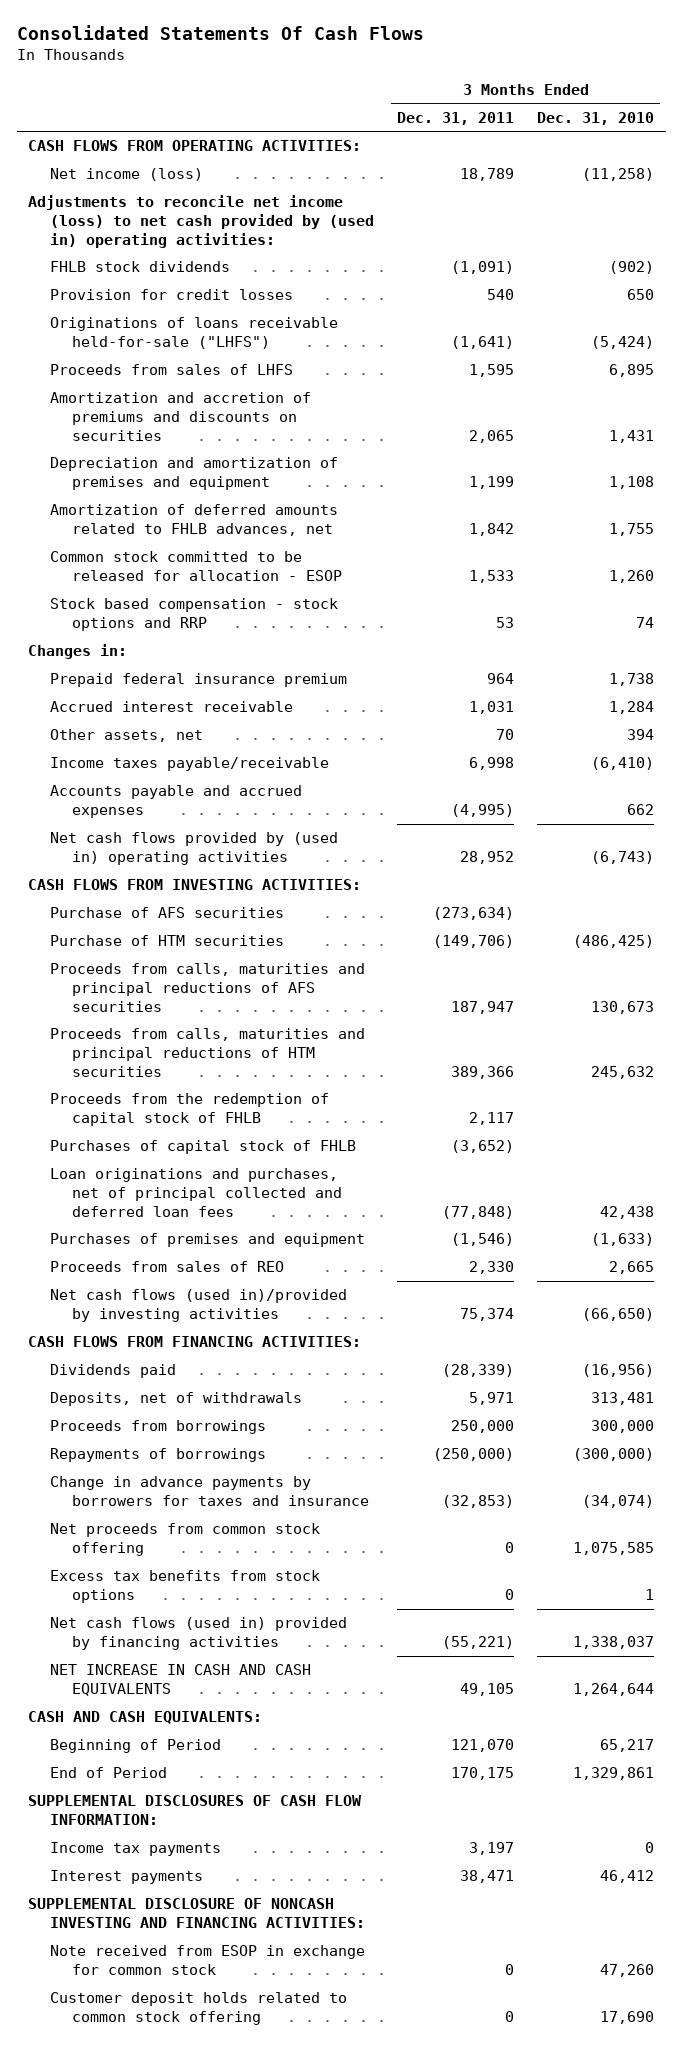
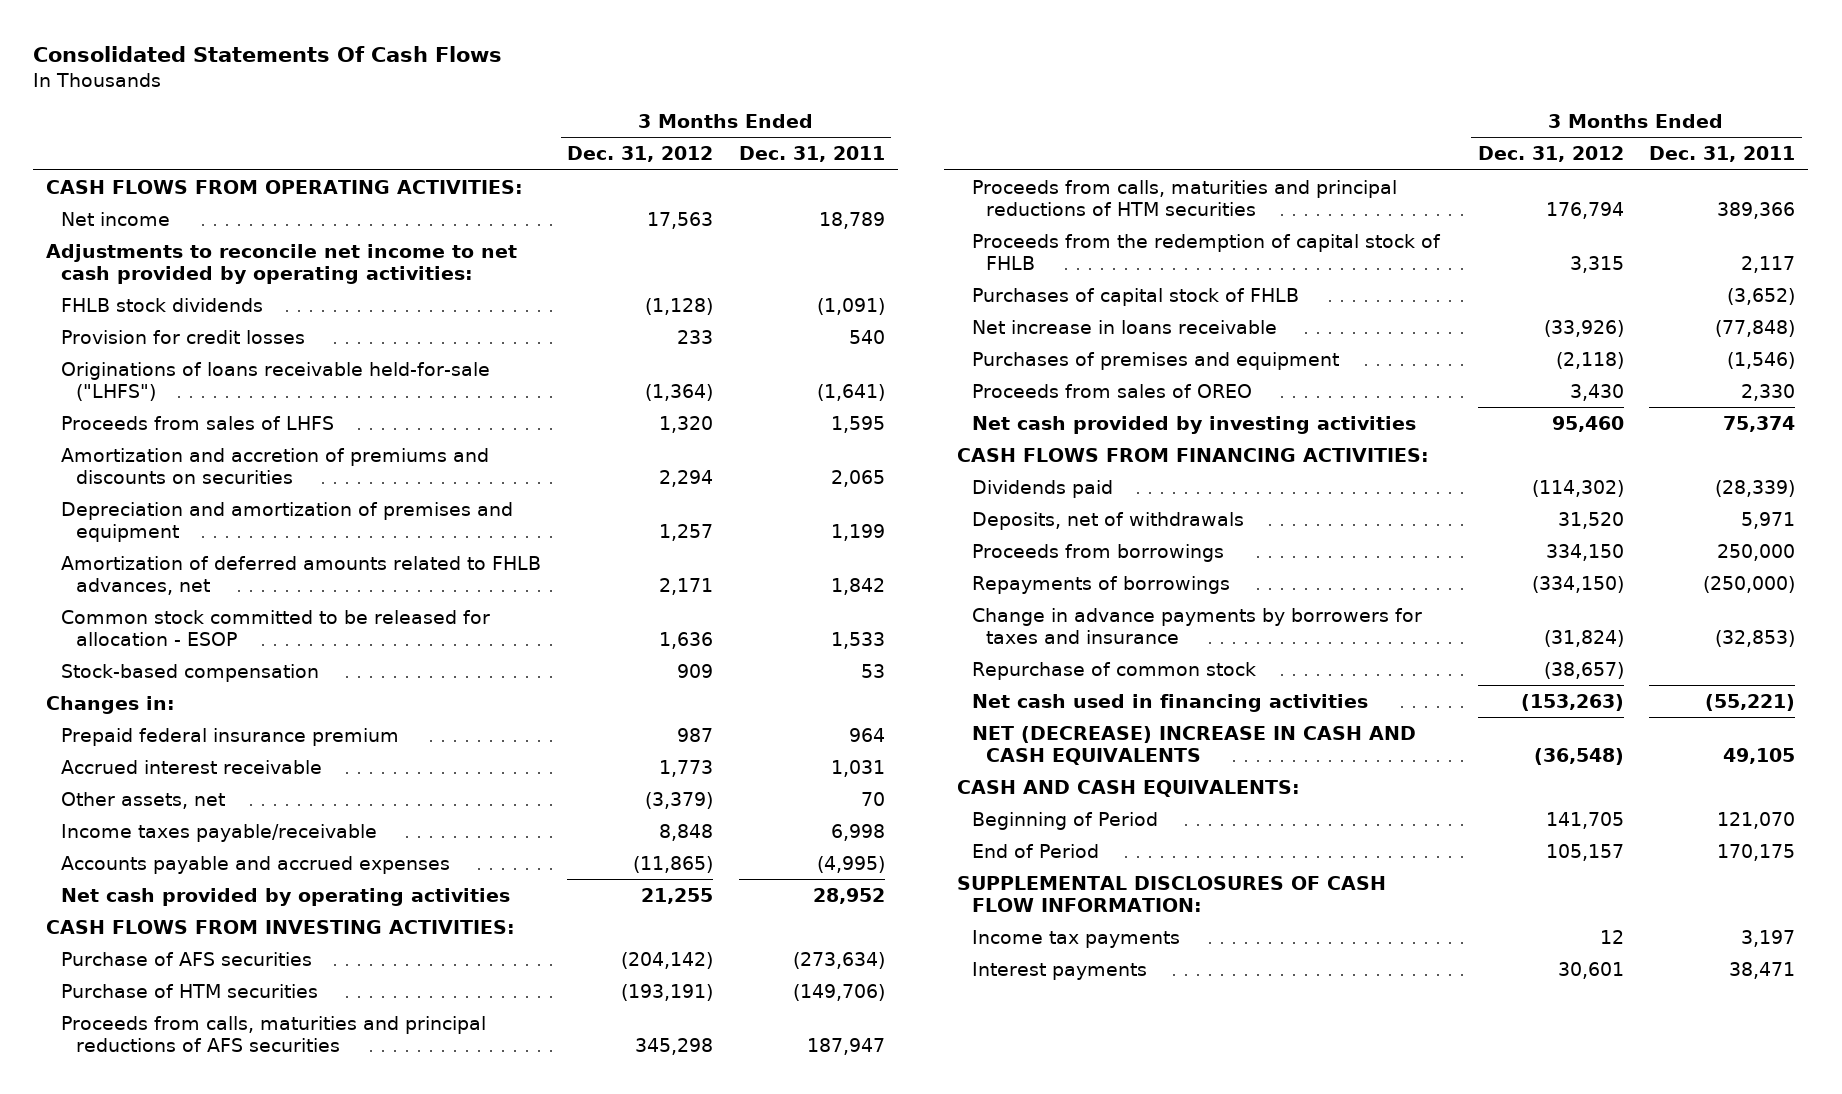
- | 3 Months Ended Dec. 31, 2011 | 3 Months Ended Dec. 31, 2010
+ | 3 Months Ended Dec. 31, 2012 | 3 Months Ended Dec. 31, 2011
- Net income (loss) | 18,789 | (11,258)
- Adjustments to reconcile net income (loss) to net cash provided by (used in) operating activities:
+ Net income | 17,563 | 18,789
+ Adjustments to reconcile net income to net cash provided by operating activities:
- Stock based compensation - stock options and RRP | 53 | 74
+ Stock-based compensation | 909 | 53
- Net cash flows provided by (used in) operating activities | 28,952 | (6,743)
+ Net cash provided by operating activities | 21,255 | 28,952
- Loan originations and purchases, net of principal collected and deferred loan fees | (77,848) | 42,438
+ Net increase in loans receivable | (33,926) | (77,848)
- Proceeds from sales of REO | 2,330 | 2,665
- Net cash flows (used in)/provided by investing activities | 75,374 | (66,650)
+ Proceeds from sales of OREO | 3,430 | 2,330
+ Net cash provided by investing activities | 95,460 | 75,374
- Net proceeds from common stock offering | 0 | 1,075,585
- Excess tax benefits from stock options | 0 | 1
- Net cash flows (used in) provided by financing activities | (55,221) | 1,338,037
- NET INCREASE IN CASH AND CASH EQUIVALENTS | 49,105 | 1,264,644
+ Repurchase of common stock | (38,657) |
+ Net cash used in financing activities | (153,263) | (55,221)
+ NET (DECREASE) INCREASE IN CASH AND CASH EQUIVALENTS | (36,548) | 49,105
- SUPPLEMENTAL DISCLOSURE OF NONCASH INVESTING AND FINANCING ACTIVITIES:
- Note received from ESOP in exchange for common stock | 0 | 47,260
- Customer deposit holds related to common stock offering | 0 | 17,690

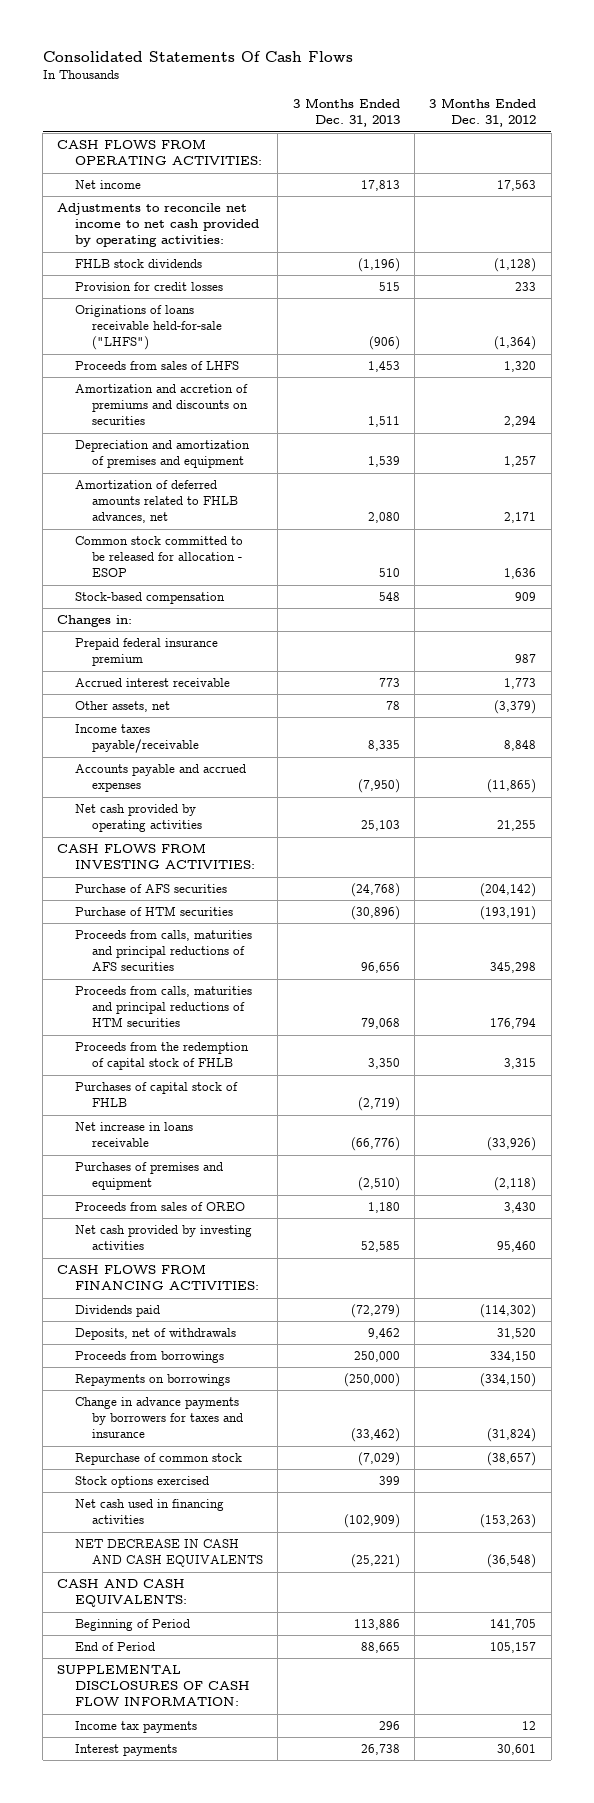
- | 3 Months Ended Dec. 31, 2012 | 3 Months Ended Dec. 31, 2011
+ | 3 Months Ended Dec. 31, 2013 | 3 Months Ended Dec. 31, 2012
- Repayments of borrowings | (334,150) | (250,000)
+ Repayments on borrowings | (250,000) | (334,150)
+ Stock options exercised | 399 |
- NET (DECREASE) INCREASE IN CASH AND CASH EQUIVALENTS | (36,548) | 49,105
+ NET DECREASE IN CASH AND CASH EQUIVALENTS | (25,221) | (36,548)

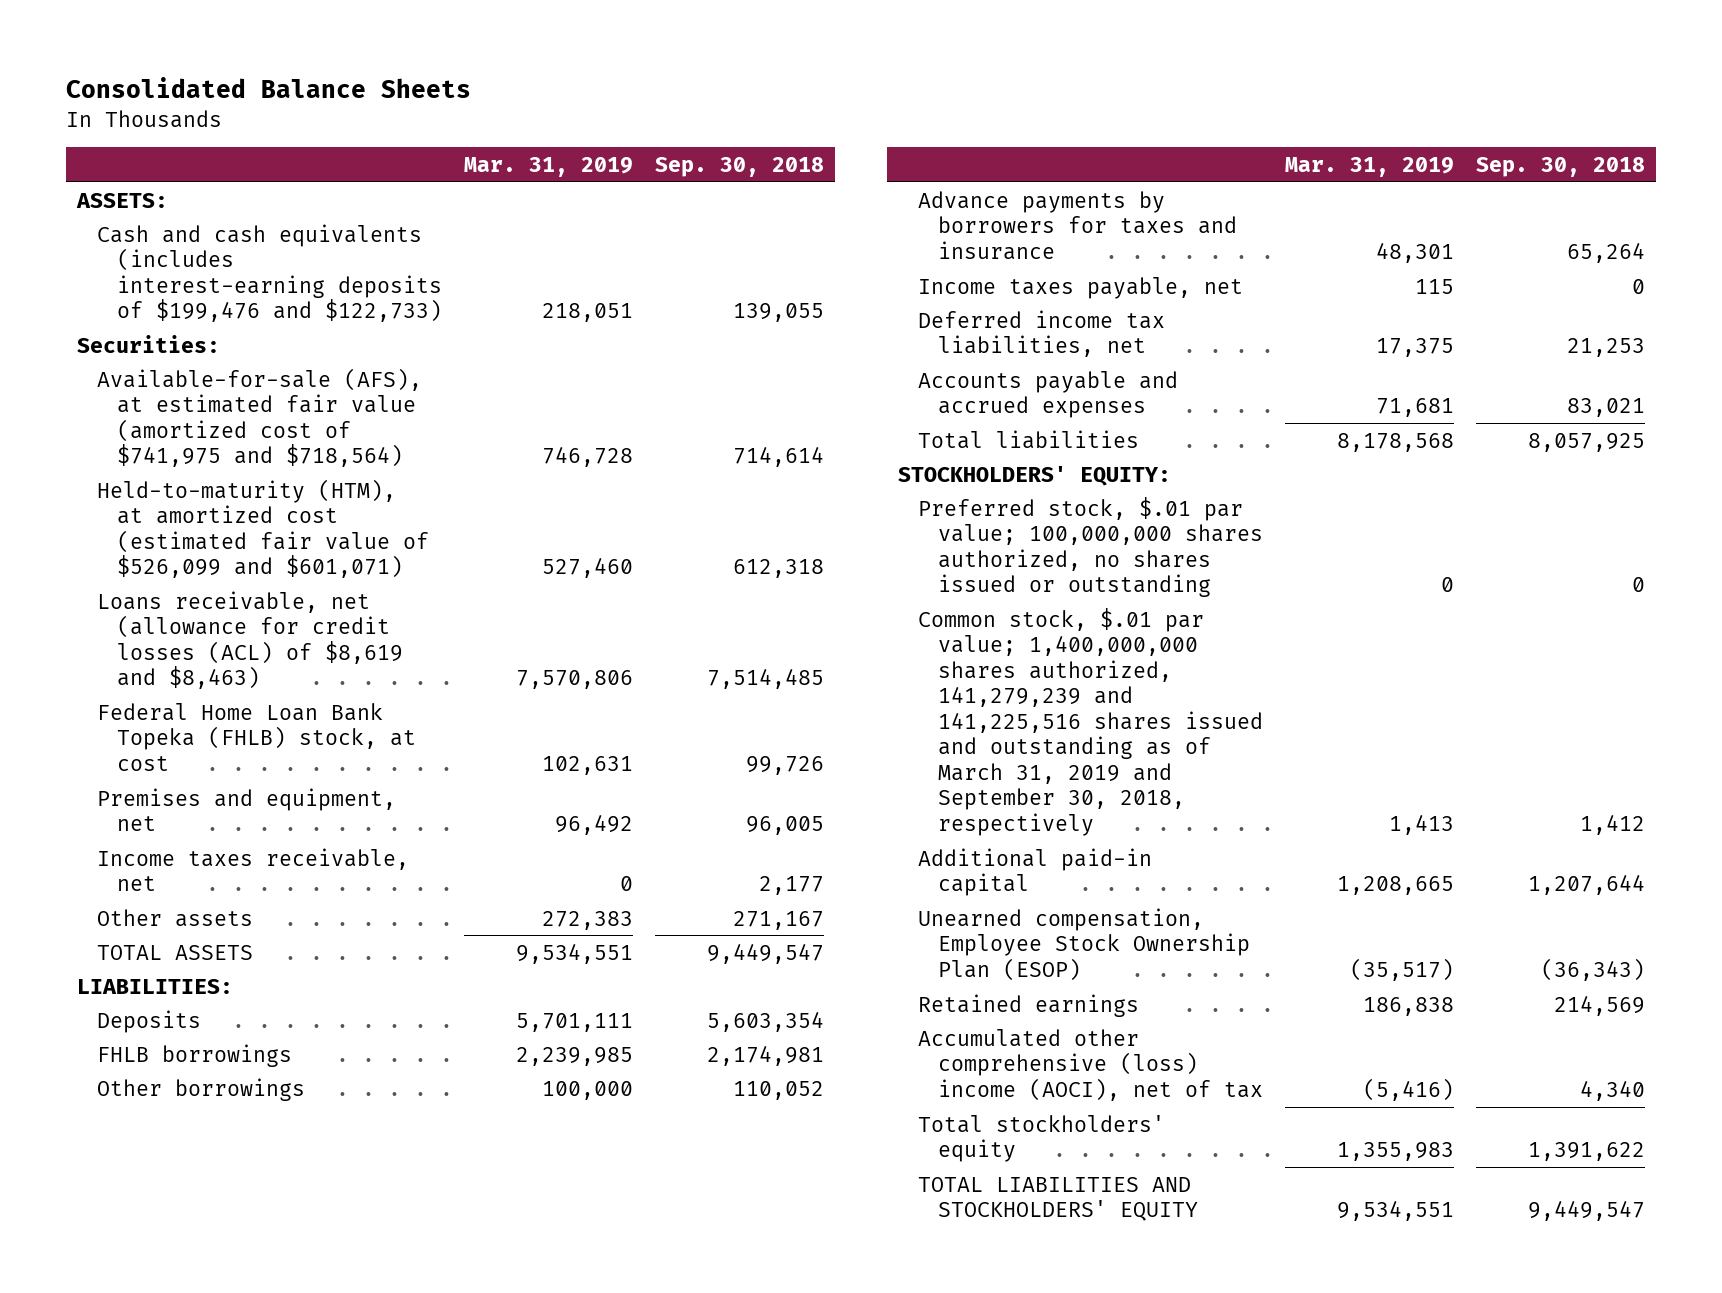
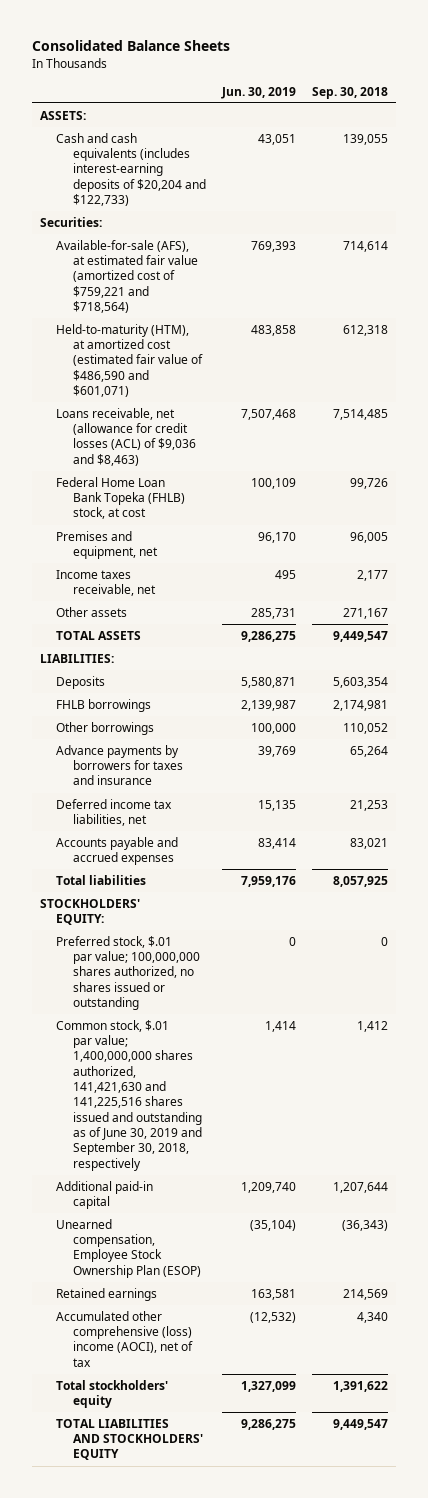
- | Mar. 31, 2019 | Sep. 30, 2018
+ | Jun. 30, 2019 | Sep. 30, 2018
- Cash and cash equivalents (includes interest-earning deposits of $199,476 and $122,733) | 218,051 | 139,055
+ Cash and cash equivalents (includes interest-earning deposits of $20,204 and $122,733) | 43,051 | 139,055
- Available-for-sale (AFS), at estimated fair value (amortized cost of $741,975 and $718,564) | 746,728 | 714,614
- Held-to-maturity (HTM), at amortized cost (estimated fair value of $526,099 and $601,071) | 527,460 | 612,318
- Loans receivable, net (allowance for credit losses (ACL) of $8,619 and $8,463) | 7,570,806 | 7,514,485
+ Available-for-sale (AFS), at estimated fair value (amortized cost of $759,221 and $718,564) | 769,393 | 714,614
+ Held-to-maturity (HTM), at amortized cost (estimated fair value of $486,590 and $601,071) | 483,858 | 612,318
+ Loans receivable, net (allowance for credit losses (ACL) of $9,036 and $8,463) | 7,507,468 | 7,514,485
- Income taxes payable, net | 115 | 0
- Common stock, $.01 par value; 1,400,000,000 shares authorized, 141,279,239 and 141,225,516 shares issued and outstanding as of March 31, 2019 and September 30, 2018, respectively | 1,413 | 1,412
+ Common stock, $.01 par value; 1,400,000,000 shares authorized, 141,421,630 and 141,225,516 shares issued and outstanding as of June 30, 2019 and September 30, 2018, respectively | 1,414 | 1,412

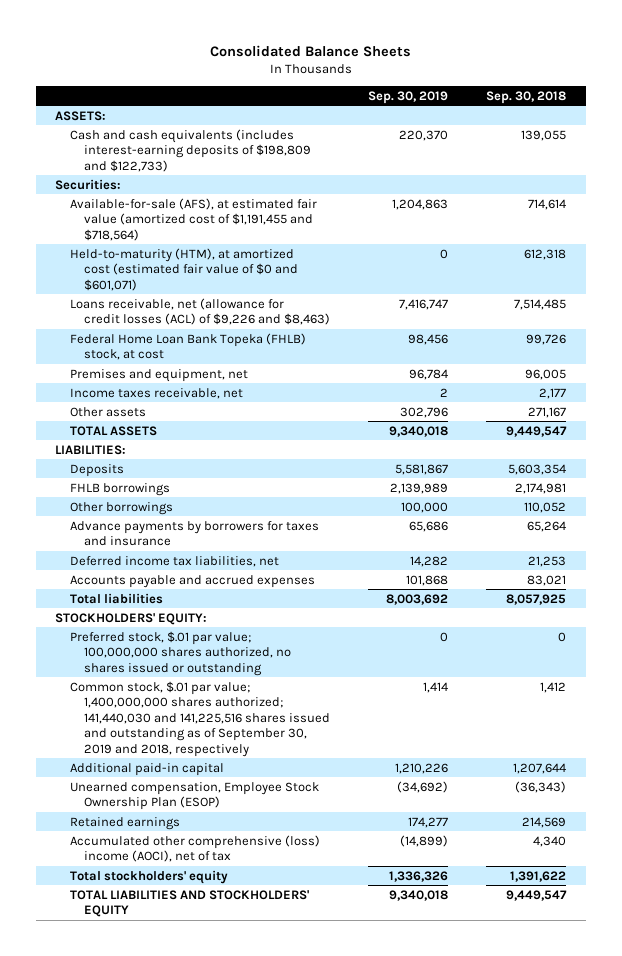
- | Jun. 30, 2019 | Sep. 30, 2018
+ | Sep. 30, 2019 | Sep. 30, 2018
- Cash and cash equivalents (includes interest-earning deposits of $20,204 and $122,733) | 43,051 | 139,055
+ Cash and cash equivalents (includes interest-earning deposits of $198,809 and $122,733) | 220,370 | 139,055
- Available-for-sale (AFS), at estimated fair value (amortized cost of $759,221 and $718,564) | 769,393 | 714,614
- Held-to-maturity (HTM), at amortized cost (estimated fair value of $486,590 and $601,071) | 483,858 | 612,318
- Loans receivable, net (allowance for credit losses (ACL) of $9,036 and $8,463) | 7,507,468 | 7,514,485
+ Available-for-sale (AFS), at estimated fair value (amortized cost of $1,191,455 and $718,564) | 1,204,863 | 714,614
+ Held-to-maturity (HTM), at amortized cost (estimated fair value of $0 and $601,071) | 0 | 612,318
+ Loans receivable, net (allowance for credit losses (ACL) of $9,226 and $8,463) | 7,416,747 | 7,514,485
- Common stock, $.01 par value; 1,400,000,000 shares authorized, 141,421,630 and 141,225,516 shares issued and outstanding as of June 30, 2019 and September 30, 2018, respectively | 1,414 | 1,412
+ Common stock, $.01 par value; 1,400,000,000 shares authorized; 141,440,030 and 141,225,516 shares issued and outstanding as of September 30, 2019 and 2018, respectively | 1,414 | 1,412

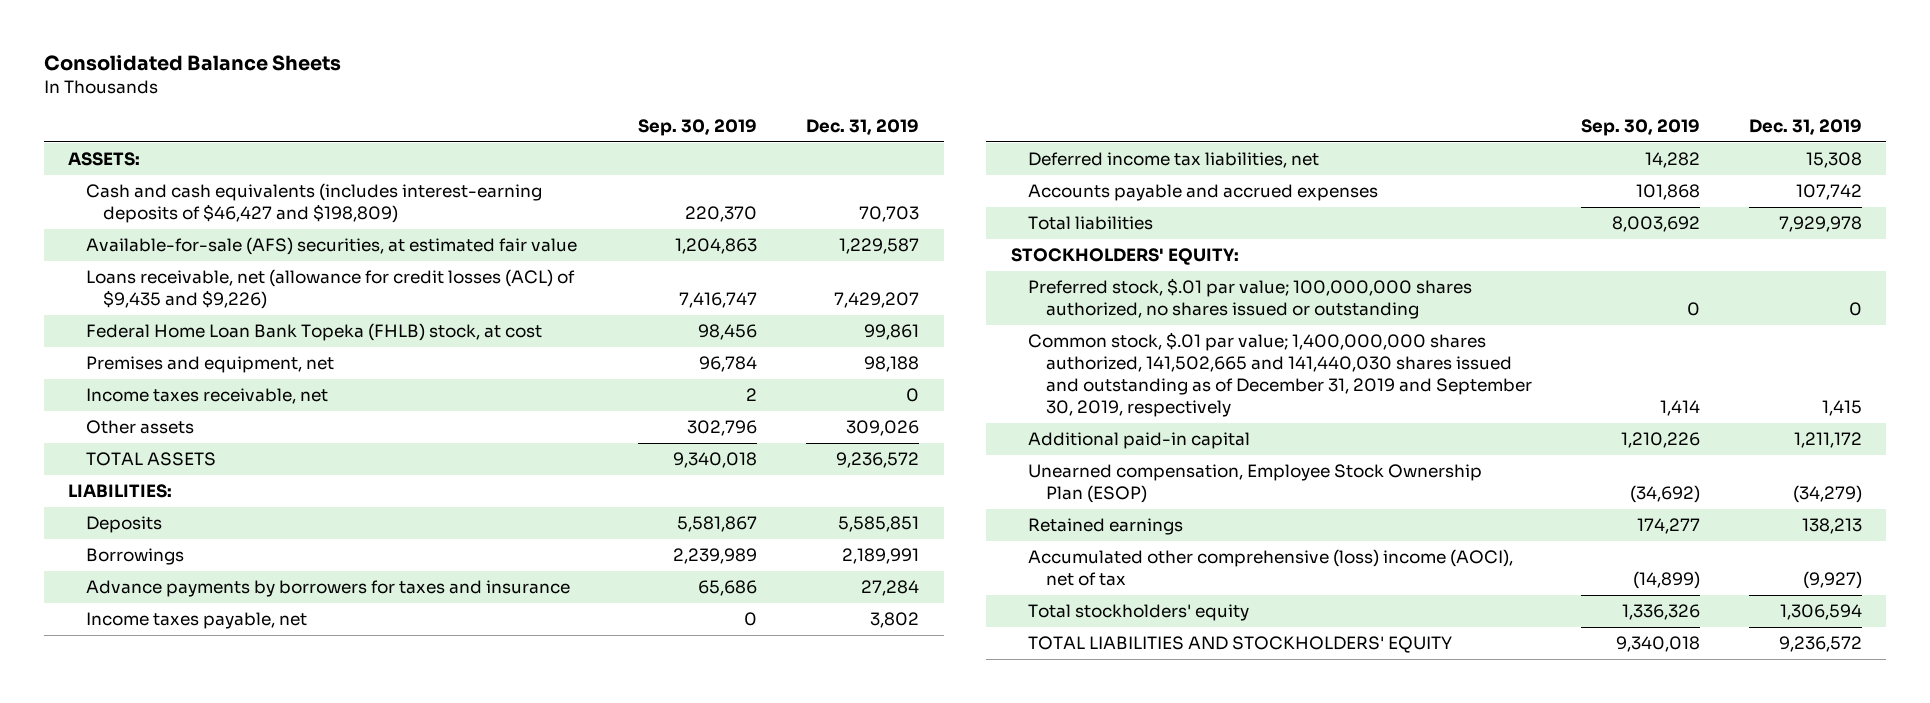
- | Sep. 30, 2019 | Sep. 30, 2018
+ | Sep. 30, 2019 | Dec. 31, 2019
- Cash and cash equivalents (includes interest-earning deposits of $198,809 and $122,733) | 220,370 | 139,055
- Securities:
- Available-for-sale (AFS), at estimated fair value (amortized cost of $1,191,455 and $718,564) | 1,204,863 | 714,614
- Held-to-maturity (HTM), at amortized cost (estimated fair value of $0 and $601,071) | 0 | 612,318
- Loans receivable, net (allowance for credit losses (ACL) of $9,226 and $8,463) | 7,416,747 | 7,514,485
+ Cash and cash equivalents (includes interest-earning deposits of $46,427 and $198,809) | 220,370 | 70,703
+ Available-for-sale (AFS) securities, at estimated fair value | 1,204,863 | 1,229,587
+ Loans receivable, net (allowance for credit losses (ACL) of $9,435 and $9,226) | 7,416,747 | 7,429,207
- FHLB borrowings | 2,139,989 | 2,174,981
- Other borrowings | 100,000 | 110,052
+ Borrowings | 2,239,989 | 2,189,991
+ Income taxes payable, net | 0 | 3,802
- Common stock, $.01 par value; 1,400,000,000 shares authorized; 141,440,030 and 141,225,516 shares issued and outstanding as of September 30, 2019 and 2018, respectively | 1,414 | 1,412
+ Common stock, $.01 par value; 1,400,000,000 shares authorized, 141,502,665 and 141,440,030 shares issued and outstanding as of December 31, 2019 and September 30, 2019, respectively | 1,414 | 1,415

